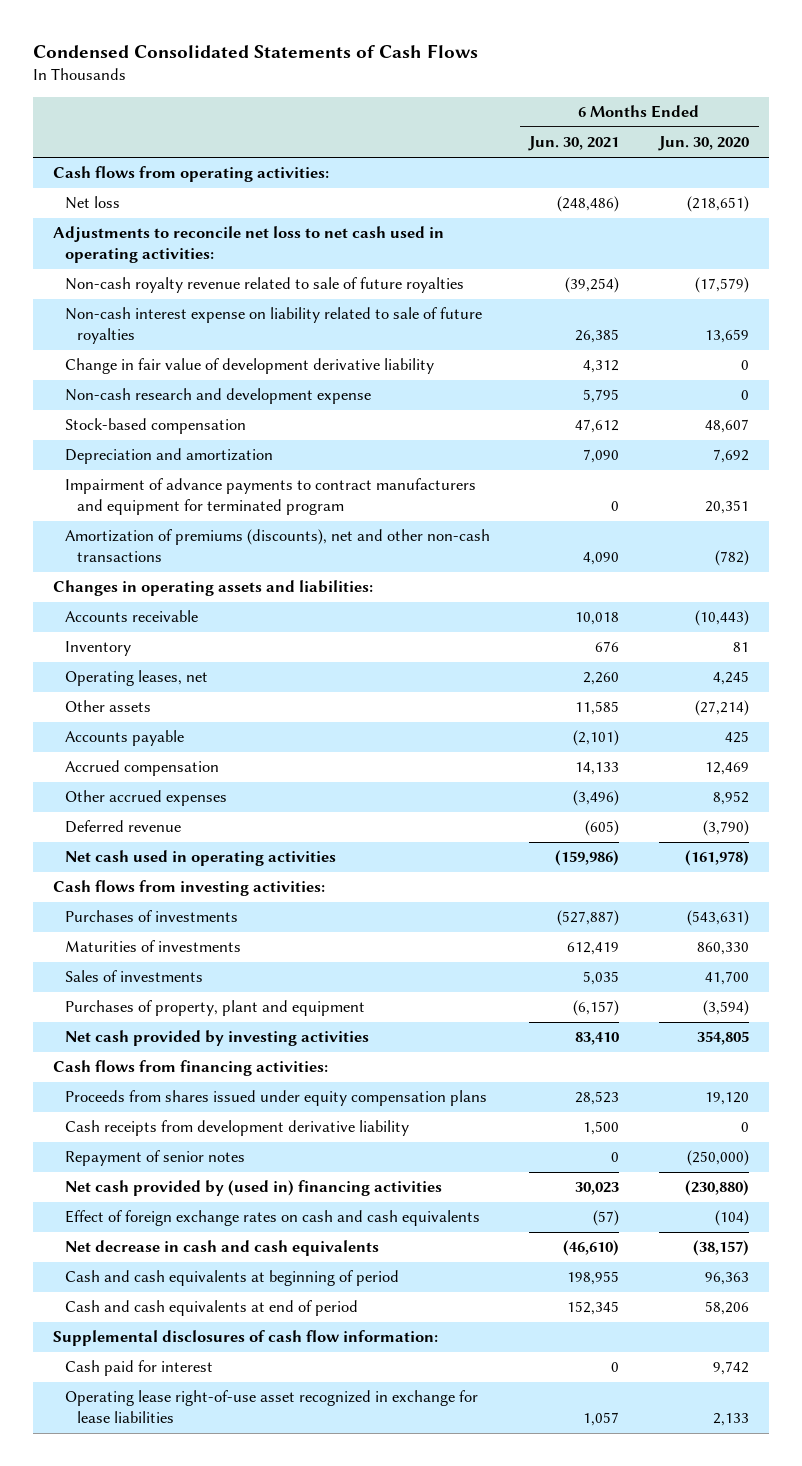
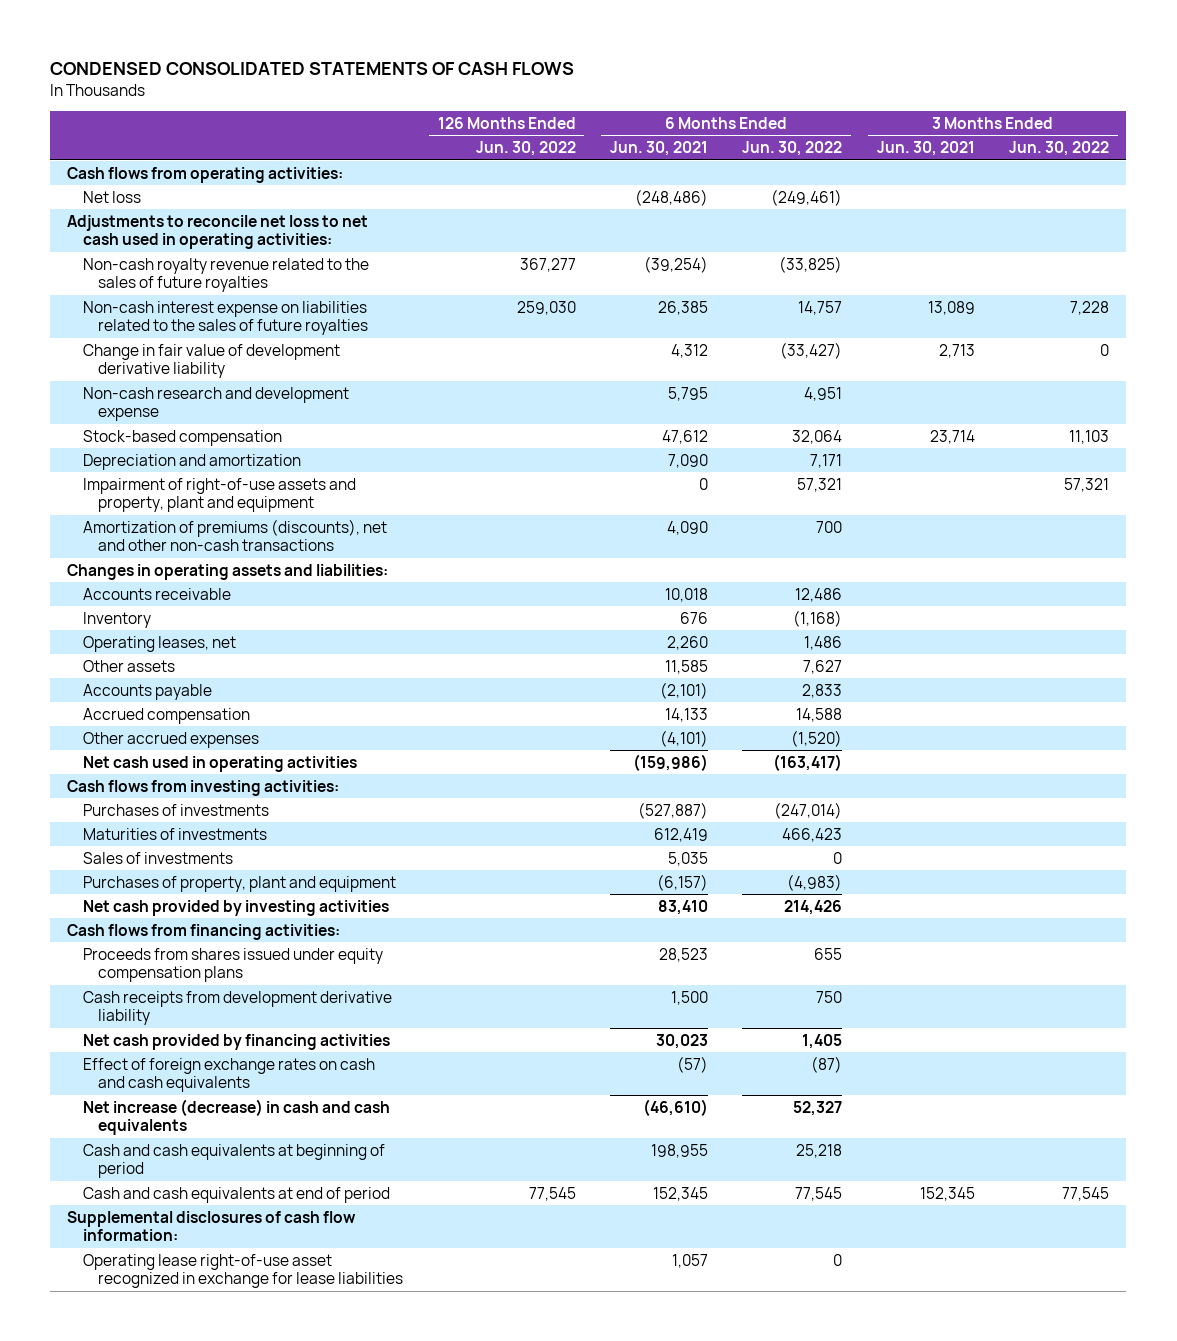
- Condensed Consolidated Statements of Cash Flows
+ CONDENSED CONSOLIDATED STATEMENTS OF CASH FLOWS
- | 6 Months Ended Jun. 30, 2021 | 6 Months Ended Jun. 30, 2020
+ | 126 Months Ended Jun. 30, 2022 | 6 Months Ended Jun. 30, 2021 | 6 Months Ended Jun. 30, 2022 | 3 Months Ended Jun. 30, 2021 | 3 Months Ended Jun. 30, 2022
- Non-cash royalty revenue related to sale of future royalties | (39,254) | (17,579)
- Non-cash interest expense on liability related to sale of future royalties | 26,385 | 13,659
+ Non-cash royalty revenue related to the sales of future royalties | 367,277 | (39,254) | (33,825) | |
+ Non-cash interest expense on liabilities related to the sales of future royalties | 259,030 | 26,385 | 14,757 | 13,089 | 7,228
- Impairment of advance payments to contract manufacturers and equipment for terminated program | 0 | 20,351
+ Impairment of right-of-use assets and property, plant and equipment | | 0 | 57,321 | | 57,321
- Other accrued expenses | (3,496) | 8,952
- Deferred revenue | (605) | (3,790)
+ Other accrued expenses | | (4,101) | (1,520) | |
- Repayment of senior notes | 0 | (250,000)
- Net cash provided by (used in) financing activities | 30,023 | (230,880)
+ Net cash provided by financing activities | | 30,023 | 1,405 | |
- Net decrease in cash and cash equivalents | (46,610) | (38,157)
+ Net increase (decrease) in cash and cash equivalents | | (46,610) | 52,327 | |
- Cash paid for interest | 0 | 9,742

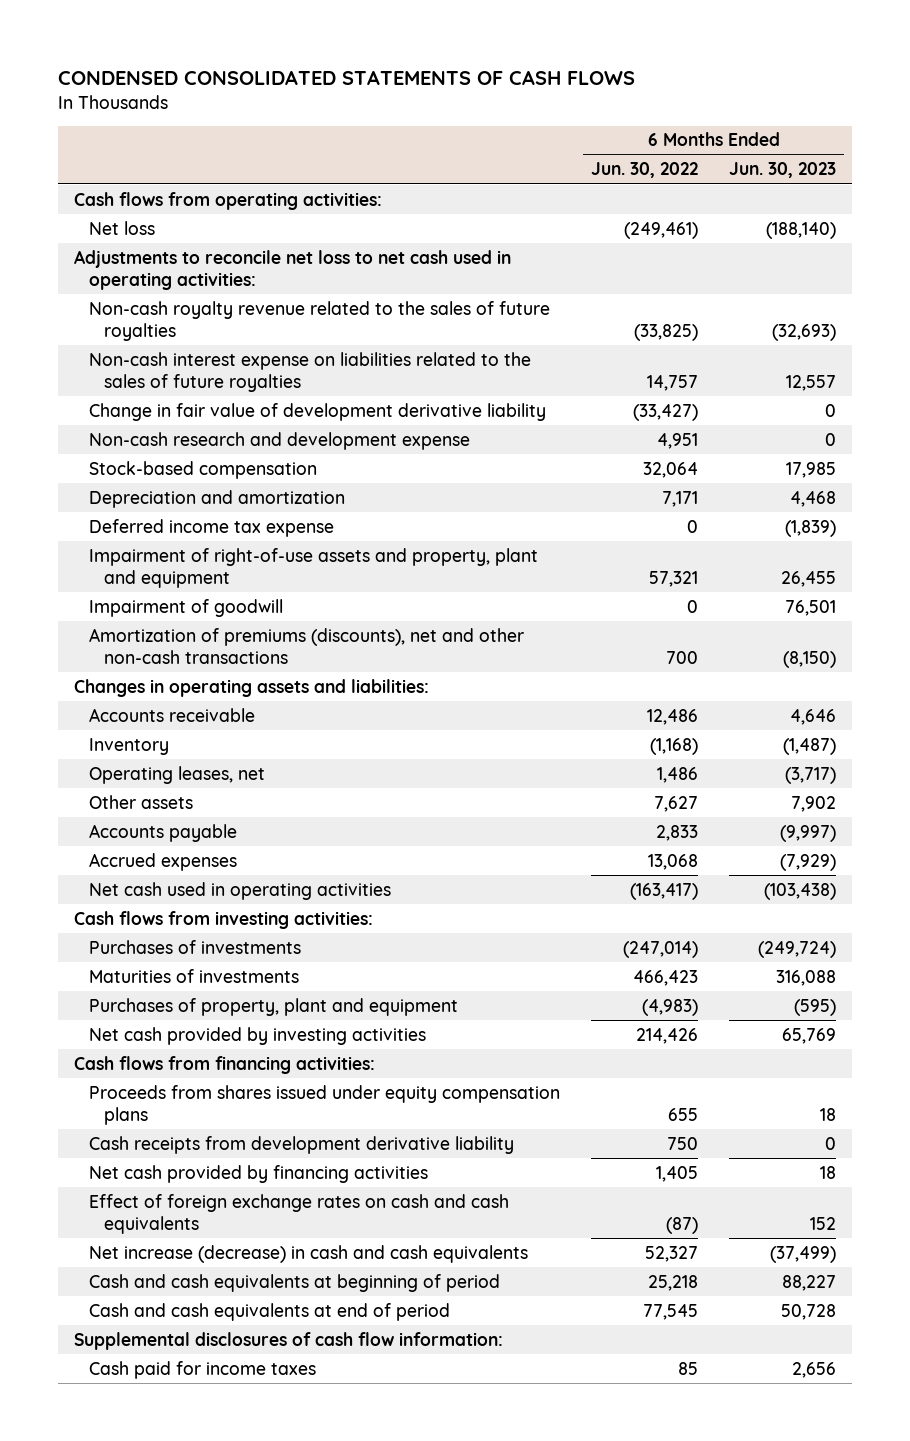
- | 126 Months Ended Jun. 30, 2022 | 6 Months Ended Jun. 30, 2021 | 6 Months Ended Jun. 30, 2022 | 3 Months Ended Jun. 30, 2021 | 3 Months Ended Jun. 30, 2022
+ | 6 Months Ended Jun. 30, 2022 | 6 Months Ended Jun. 30, 2023
+ Deferred income tax expense | 0 | (1,839)
+ Impairment of goodwill | 0 | 76,501
- Accrued compensation | | 14,133 | 14,588 | |
- Other accrued expenses | | (4,101) | (1,520) | |
+ Accrued expenses | 13,068 | (7,929)
- Sales of investments | | 5,035 | 0 | |
- Operating lease right-of-use asset recognized in exchange for lease liabilities | | 1,057 | 0 | |
+ Cash paid for income taxes | 85 | 2,656

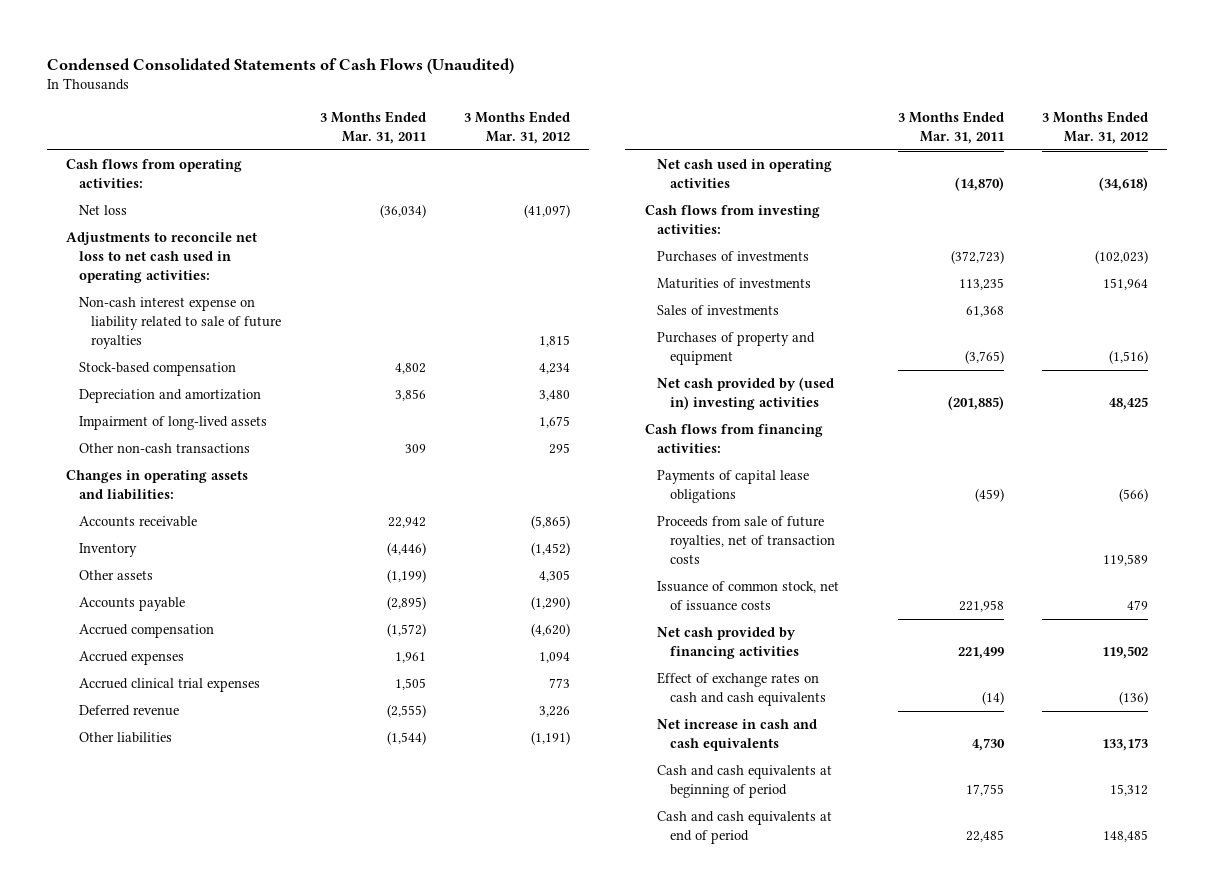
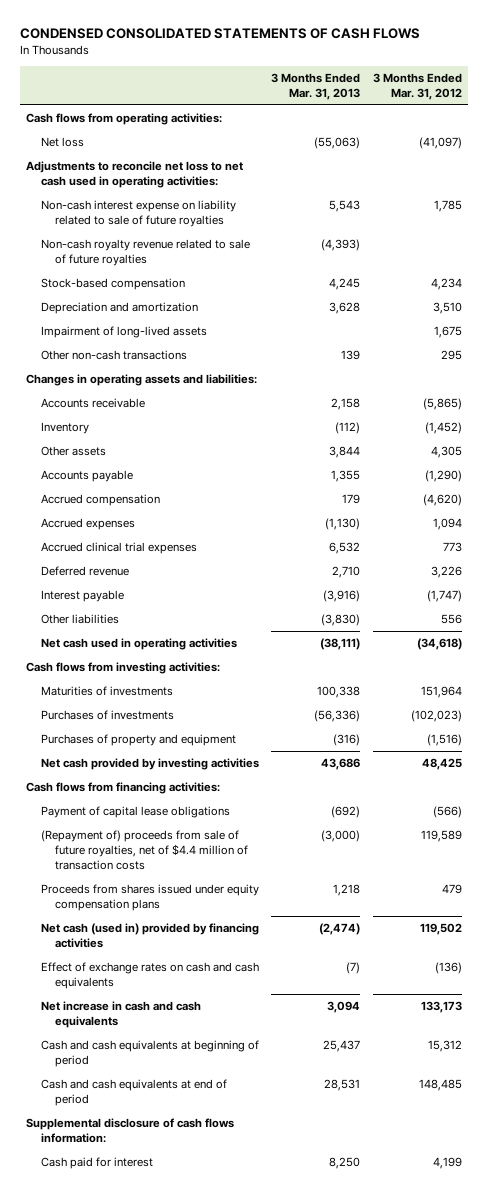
- Condensed Consolidated Statements of Cash Flows (Unaudited)
+ CONDENSED CONSOLIDATED STATEMENTS OF CASH FLOWS
- | 3 Months Ended Mar. 31, 2011 | 3 Months Ended Mar. 31, 2012
+ | 3 Months Ended Mar. 31, 2013 | 3 Months Ended Mar. 31, 2012
- Non-cash interest expense on liability related to sale of future royalties | | 1,815
+ Non-cash interest expense on liability related to sale of future royalties | 5,543 | 1,785
+ Non-cash royalty revenue related to sale of future royalties | (4,393) |
- Depreciation and amortization | 3,856 | 3,480
+ Depreciation and amortization | 3,628 | 3,510
- Other liabilities | (1,544) | (1,191)
+ Interest payable | (3,916) | (1,747)
+ Other liabilities | (3,830) | 556
- Sales of investments | 61,368 |
moved down: Purchases of investments | (56,336) | (102,023)
- Net cash provided by (used in) investing activities | (201,885) | 48,425
+ Net cash provided by investing activities | 43,686 | 48,425
- Payments of capital lease obligations | (459) | (566)
- Proceeds from sale of future royalties, net of transaction costs | | 119,589
- Issuance of common stock, net of issuance costs | 221,958 | 479
- Net cash provided by financing activities | 221,499 | 119,502
+ Payment of capital lease obligations | (692) | (566)
+ (Repayment of) proceeds from sale of future royalties, net of $4.4 million of transaction costs | (3,000) | 119,589
+ Proceeds from shares issued under equity compensation plans | 1,218 | 479
+ Net cash (used in) provided by financing activities | (2,474) | 119,502
+ Supplemental disclosure of cash flows information:
+ Cash paid for interest | 8,250 | 4,199

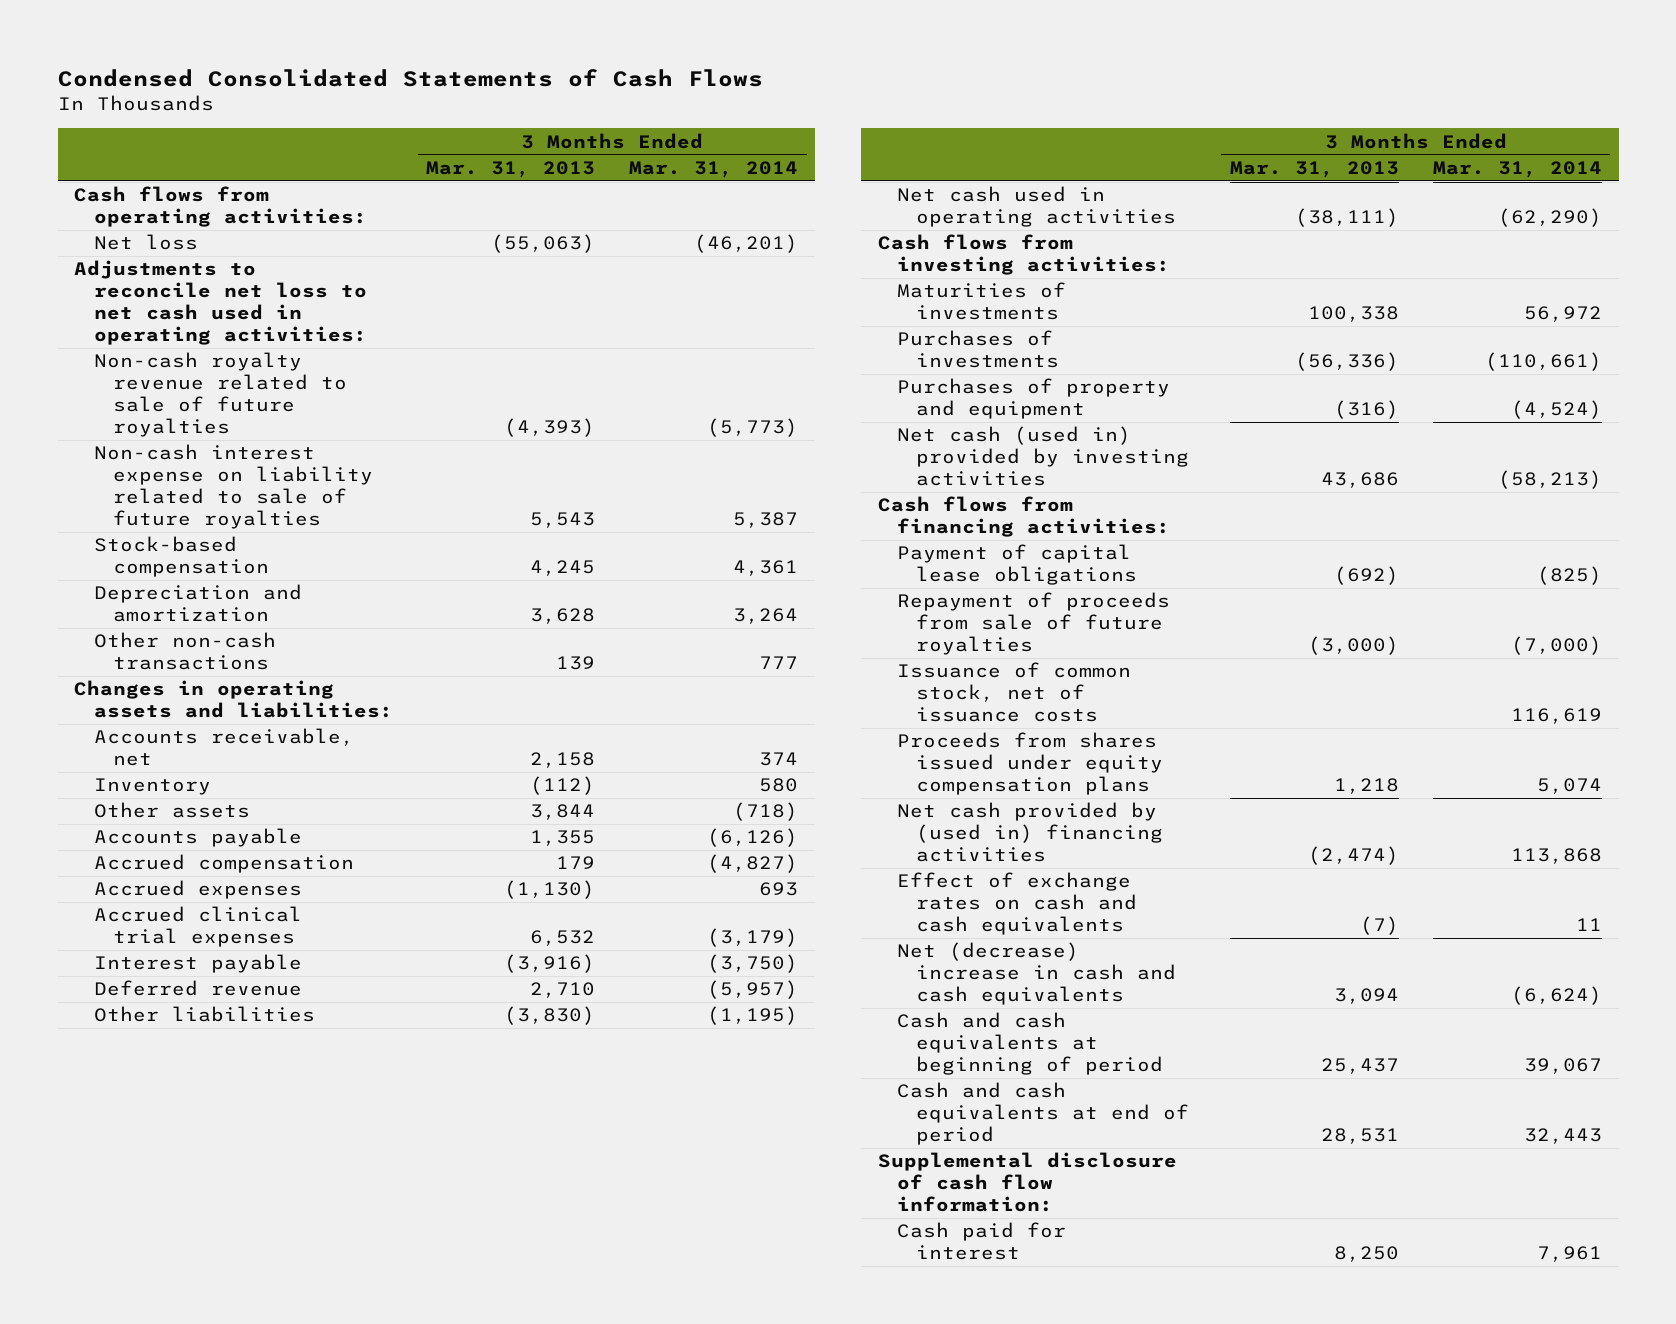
- CONDENSED CONSOLIDATED STATEMENTS OF CASH FLOWS
+ Condensed Consolidated Statements of Cash Flows
- | 3 Months Ended Mar. 31, 2013 | 3 Months Ended Mar. 31, 2012
+ | 3 Months Ended Mar. 31, 2013 | 3 Months Ended Mar. 31, 2014
moved down: Non-cash interest expense on liability related to sale of future royalties | 5,543 | 5,387
- Impairment of long-lived assets | | 1,675
- Accounts receivable | 2,158 | (5,865)
+ Accounts receivable, net | 2,158 | 374
moved down: Deferred revenue | 2,710 | (5,957)
- Net cash provided by investing activities | 43,686 | 48,425
+ Net cash (used in) provided by investing activities | 43,686 | (58,213)
- (Repayment of) proceeds from sale of future royalties, net of $4.4 million of transaction costs | (3,000) | 119,589
+ Repayment of proceeds from sale of future royalties | (3,000) | (7,000)
+ Issuance of common stock, net of issuance costs | | 116,619
- Net cash (used in) provided by financing activities | (2,474) | 119,502
+ Net cash provided by (used in) financing activities | (2,474) | 113,868
- Net increase in cash and cash equivalents | 3,094 | 133,173
+ Net (decrease) increase in cash and cash equivalents | 3,094 | (6,624)
- Supplemental disclosure of cash flows information:
+ Supplemental disclosure of cash flow information:

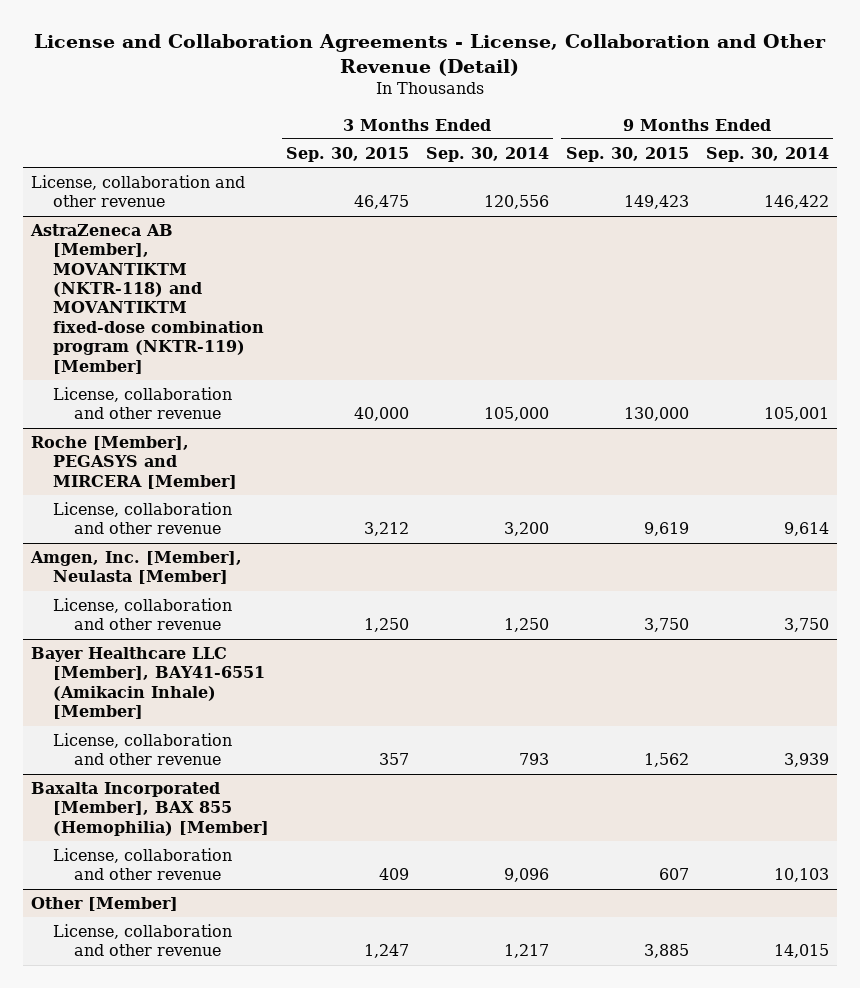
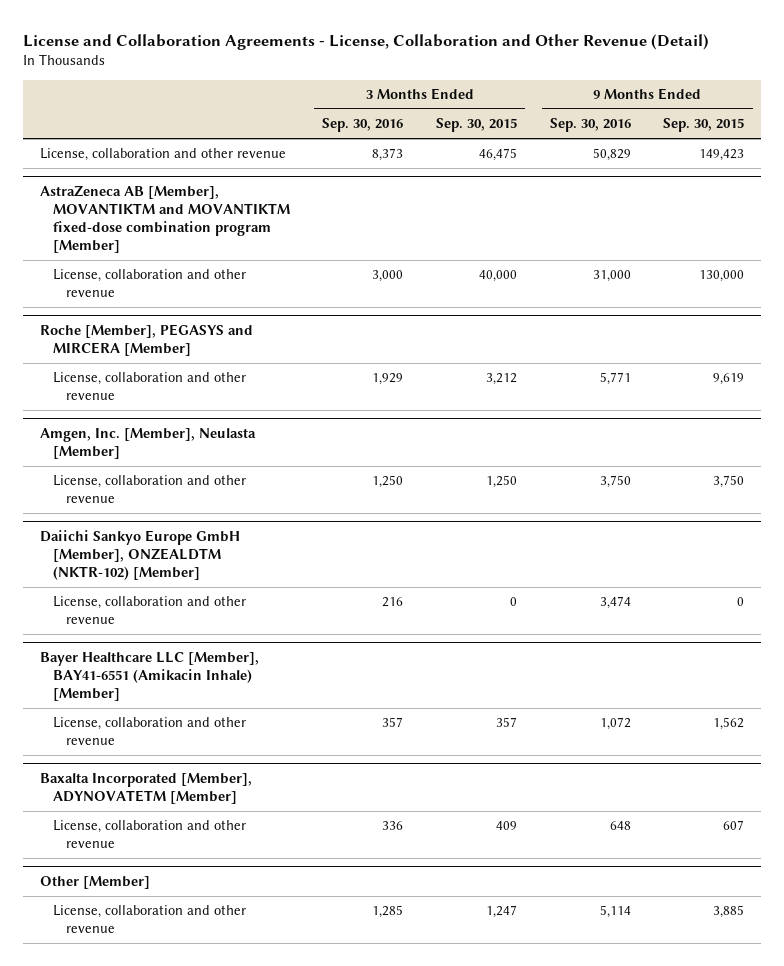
- | 3 Months Ended Sep. 30, 2015 | 3 Months Ended Sep. 30, 2014 | 9 Months Ended Sep. 30, 2015 | 9 Months Ended Sep. 30, 2014
+ | 3 Months Ended Sep. 30, 2016 | 3 Months Ended Sep. 30, 2015 | 9 Months Ended Sep. 30, 2016 | 9 Months Ended Sep. 30, 2015
- AstraZeneca AB [Member], MOVANTIKTM (NKTR-118) and MOVANTIKTM fixed-dose combination program (NKTR-119) [Member]
+ AstraZeneca AB [Member], MOVANTIKTM and MOVANTIKTM fixed-dose combination program [Member]
+ Daiichi Sankyo Europe GmbH [Member], ONZEALDTM (NKTR-102) [Member]
+ License, collaboration and other revenue | 216 | 0 | 3,474 | 0
- Baxalta Incorporated [Member], BAX 855 (Hemophilia) [Member]
+ Baxalta Incorporated [Member], ADYNOVATETM [Member]

